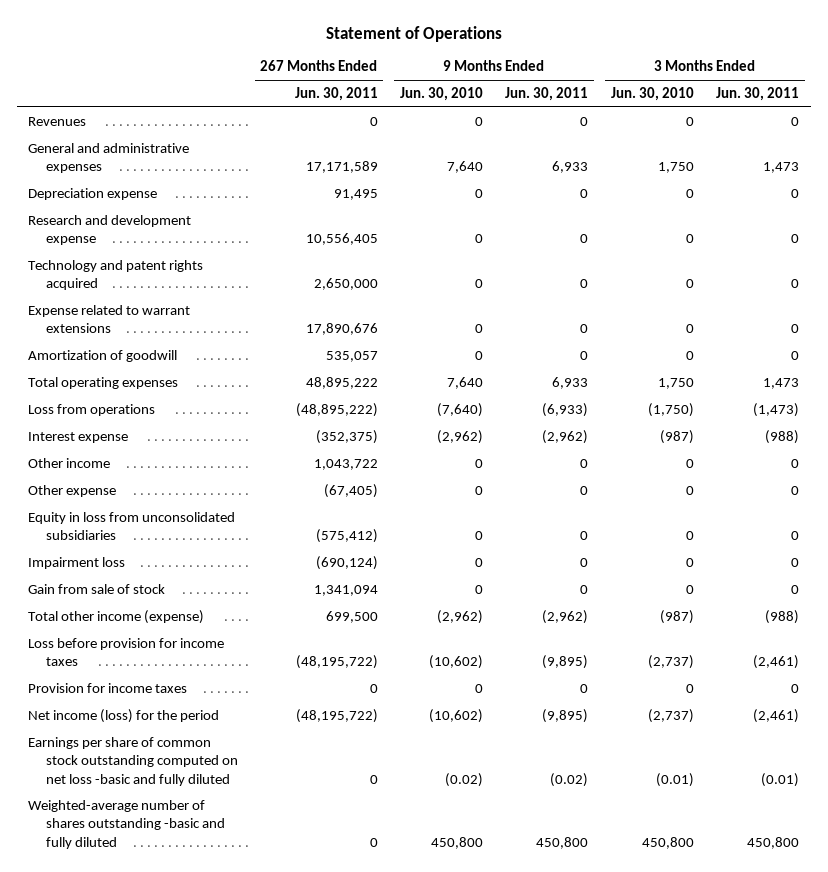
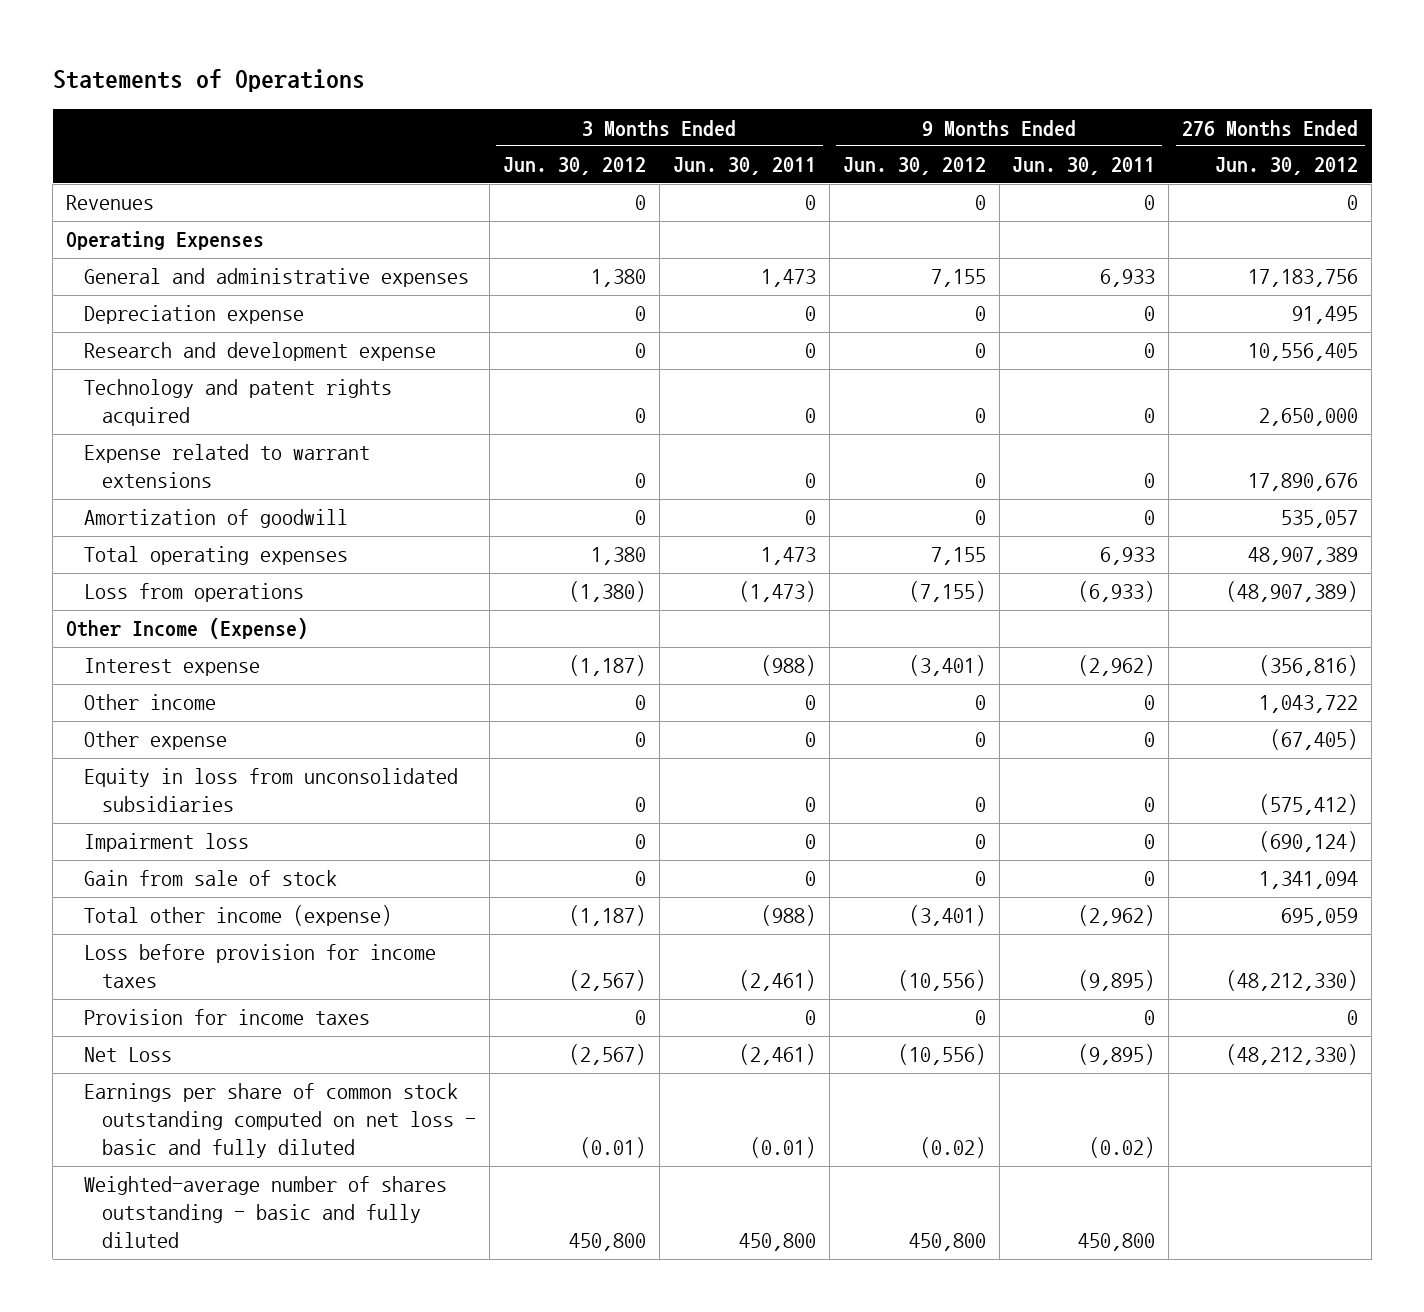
- Statement of Operations
+ Statements of Operations
- | 267 Months Ended Jun. 30, 2011 | 9 Months Ended Jun. 30, 2010 | 9 Months Ended Jun. 30, 2011 | 3 Months Ended Jun. 30, 2010 | 3 Months Ended Jun. 30, 2011
+ | 3 Months Ended Jun. 30, 2012 | 3 Months Ended Jun. 30, 2011 | 9 Months Ended Jun. 30, 2012 | 9 Months Ended Jun. 30, 2011 | 276 Months Ended Jun. 30, 2012
+ Operating Expenses
+ Other Income (Expense)
- Net income (loss) for the period | (48,195,722) | (10,602) | (9,895) | (2,737) | (2,461)
- Earnings per share of common stock outstanding computed on net loss -basic and fully diluted | 0 | (0.02) | (0.02) | (0.01) | (0.01)
- Weighted-average number of shares outstanding -basic and fully diluted | 0 | 450,800 | 450,800 | 450,800 | 450,800
+ Net Loss | (2,567) | (2,461) | (10,556) | (9,895) | (48,212,330)
+ Earnings per share of common stock outstanding computed on net loss - basic and fully diluted | (0.01) | (0.01) | (0.02) | (0.02) |
+ Weighted-average number of shares outstanding - basic and fully diluted | 450,800 | 450,800 | 450,800 | 450,800 |

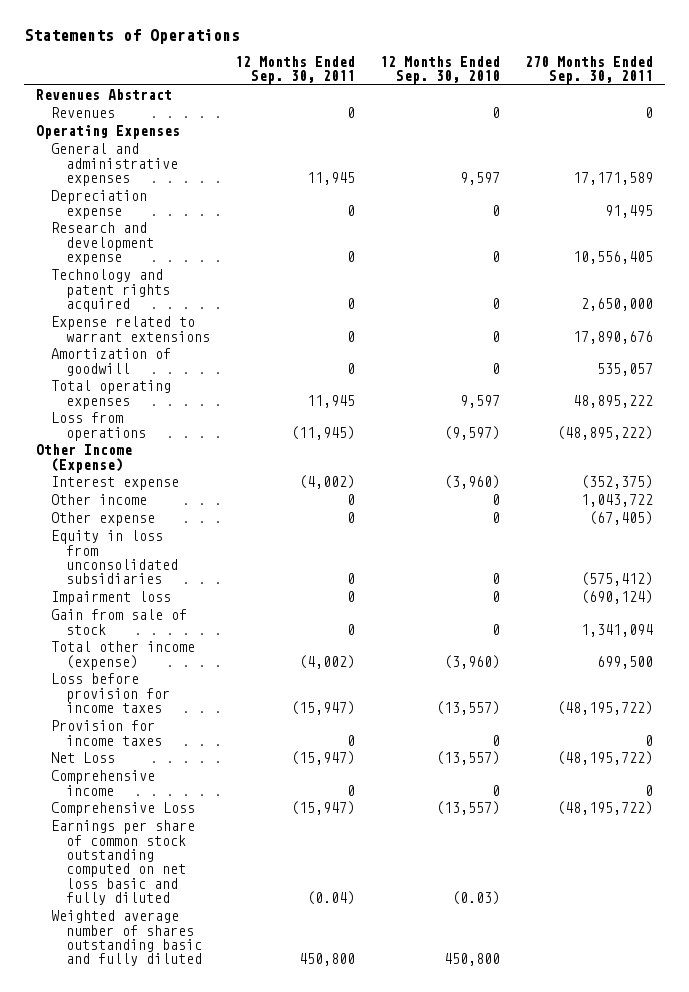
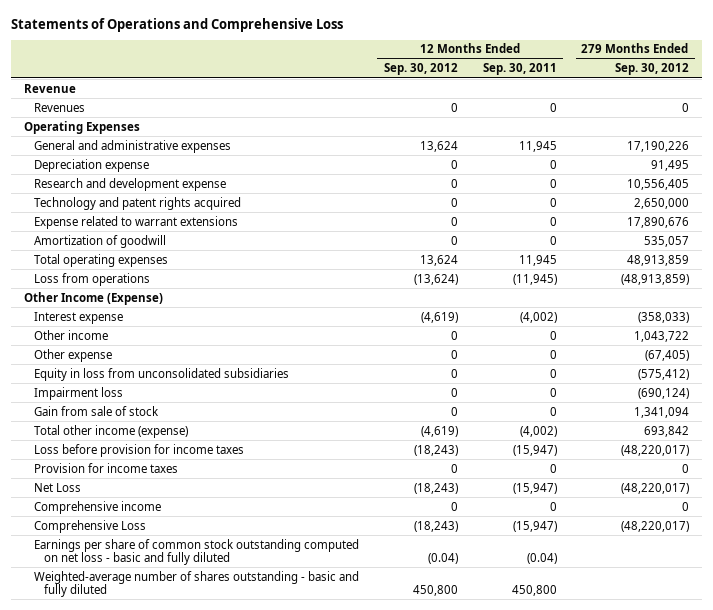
- Statements of Operations
+ Statements of Operations and Comprehensive Loss
- | 12 Months Ended Sep. 30, 2011 | 12 Months Ended Sep. 30, 2010 | 270 Months Ended Sep. 30, 2011
+ | 12 Months Ended Sep. 30, 2012 | 12 Months Ended Sep. 30, 2011 | 279 Months Ended Sep. 30, 2012
- Revenues Abstract
+ Revenue
- Earnings per share of common stock outstanding computed on net loss basic and fully diluted | (0.04) | (0.03) |
- Weighted average number of shares outstanding basic and fully diluted | 450,800 | 450,800 |
+ Earnings per share of common stock outstanding computed on net loss - basic and fully diluted | (0.04) | (0.04) |
+ Weighted-average number of shares outstanding - basic and fully diluted | 450,800 | 450,800 |

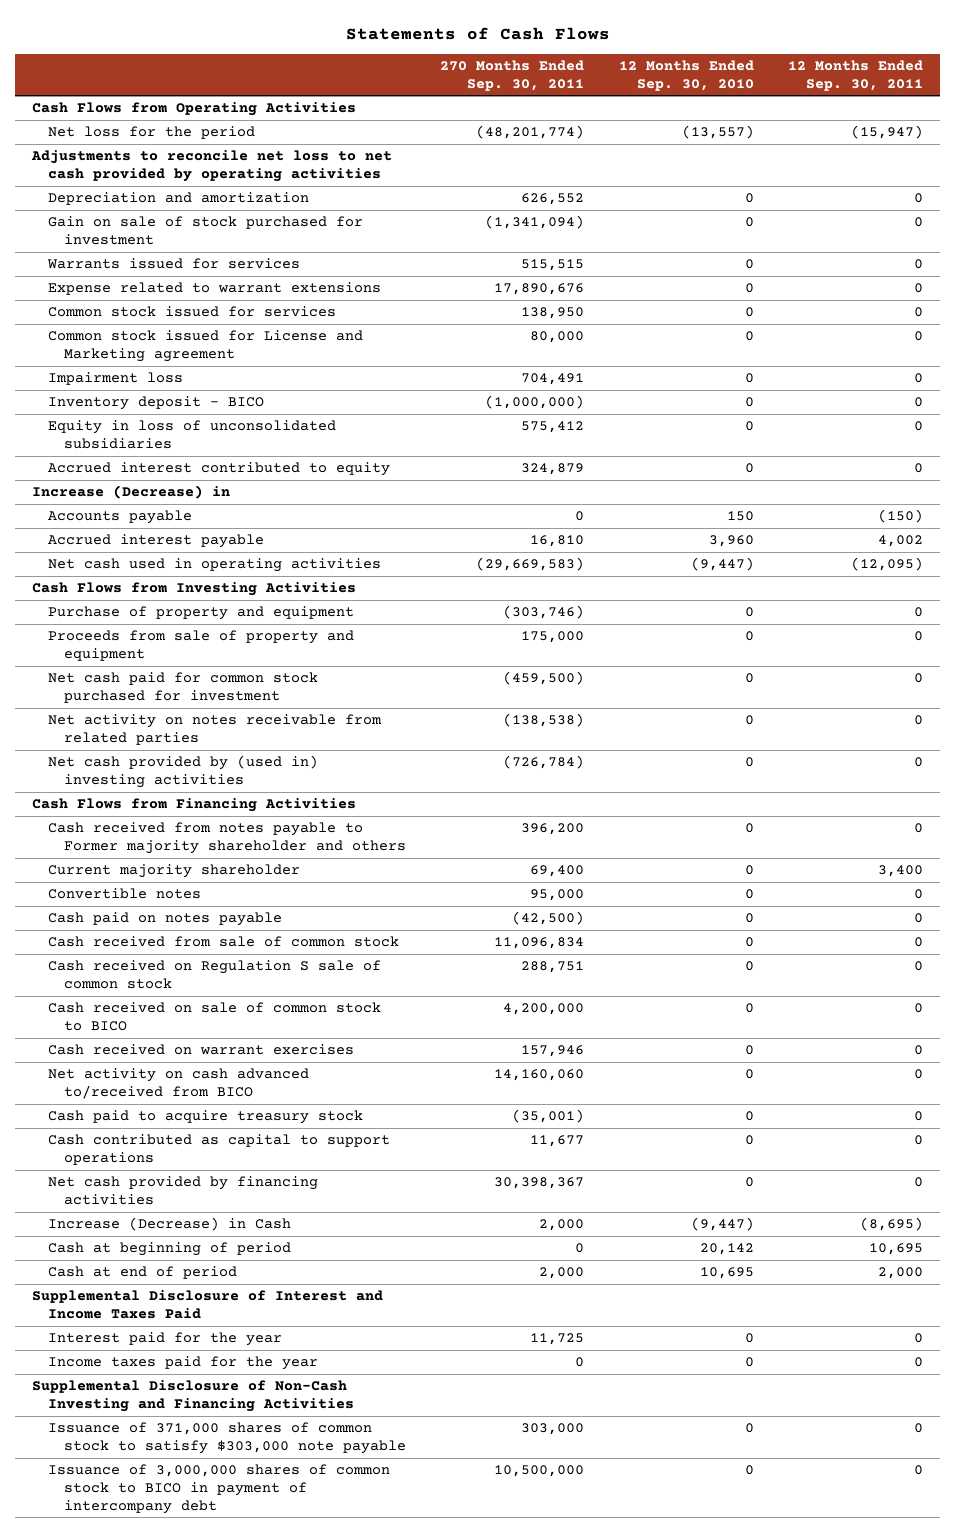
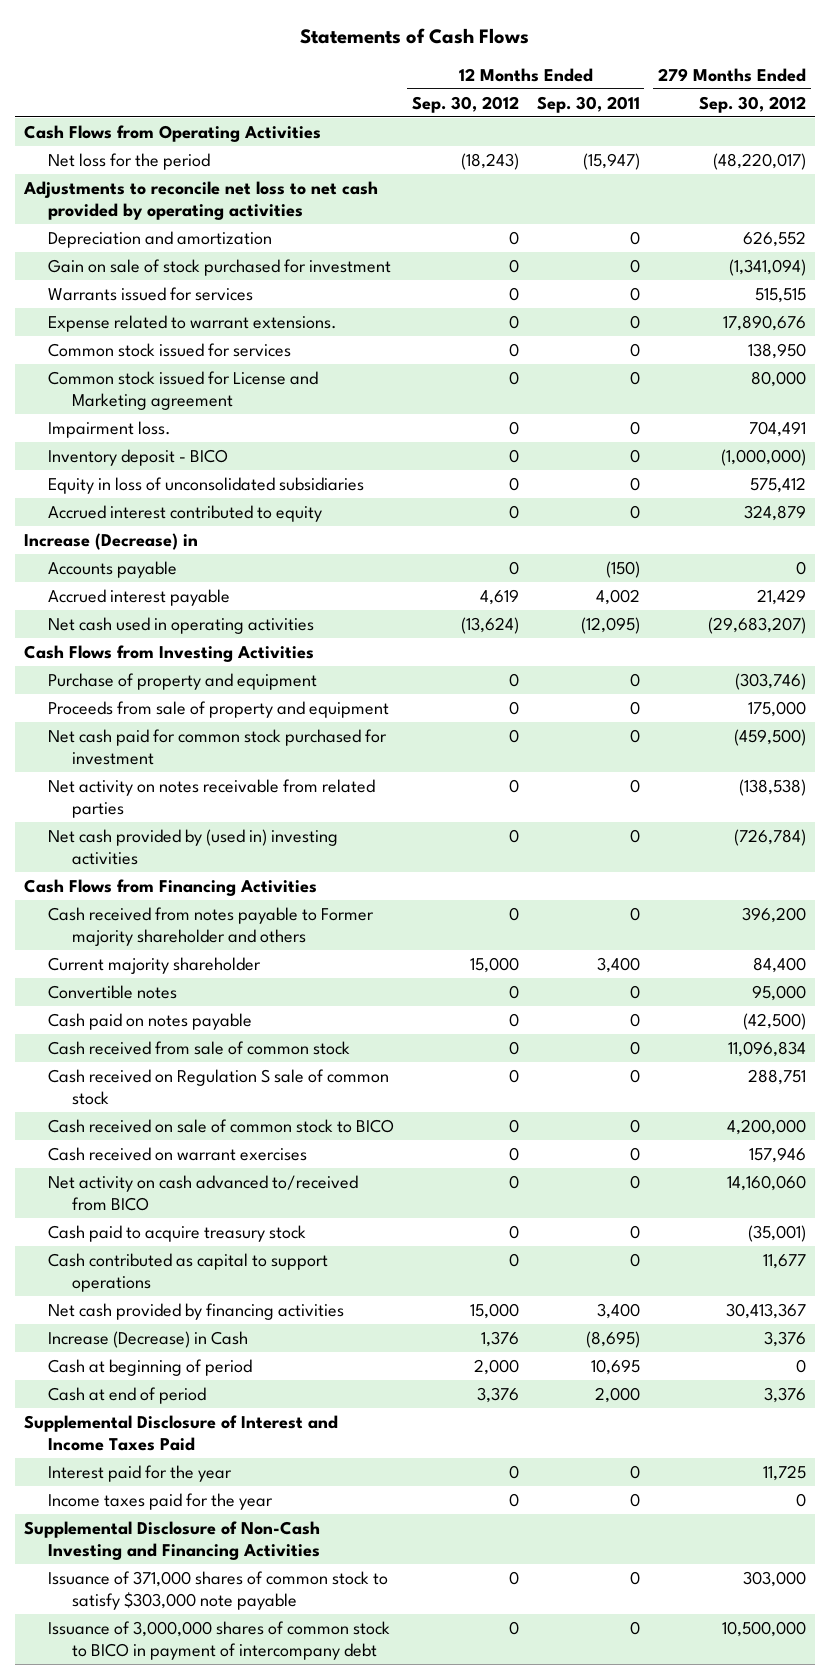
- | 270 Months Ended Sep. 30, 2011 | 12 Months Ended Sep. 30, 2010 | 12 Months Ended Sep. 30, 2011
+ | 12 Months Ended Sep. 30, 2012 | 12 Months Ended Sep. 30, 2011 | 279 Months Ended Sep. 30, 2012
- Expense related to warrant extensions | 17,890,676 | 0 | 0
+ Expense related to warrant extensions. | 0 | 0 | 17,890,676
- Impairment loss | 704,491 | 0 | 0
+ Impairment loss. | 0 | 0 | 704,491
- Net cash provided by financing activities | 30,398,367 | 0 | 0
+ Net cash provided by financing activities | 15,000 | 3,400 | 30,413,367

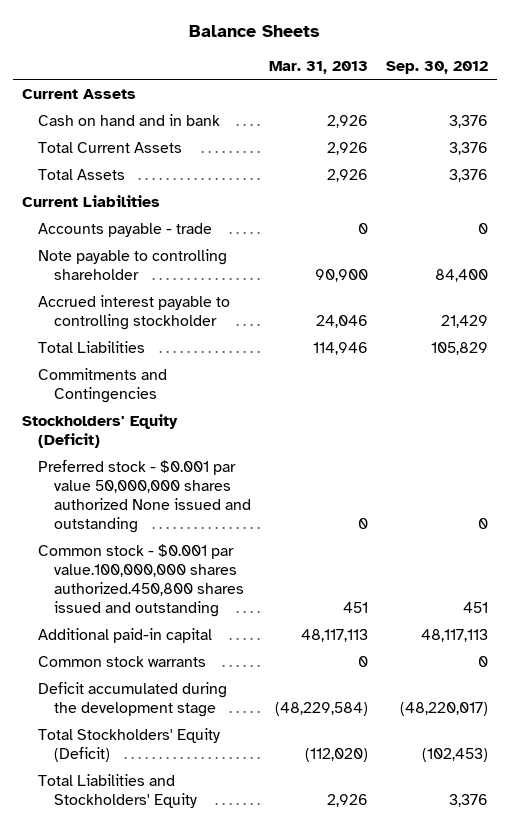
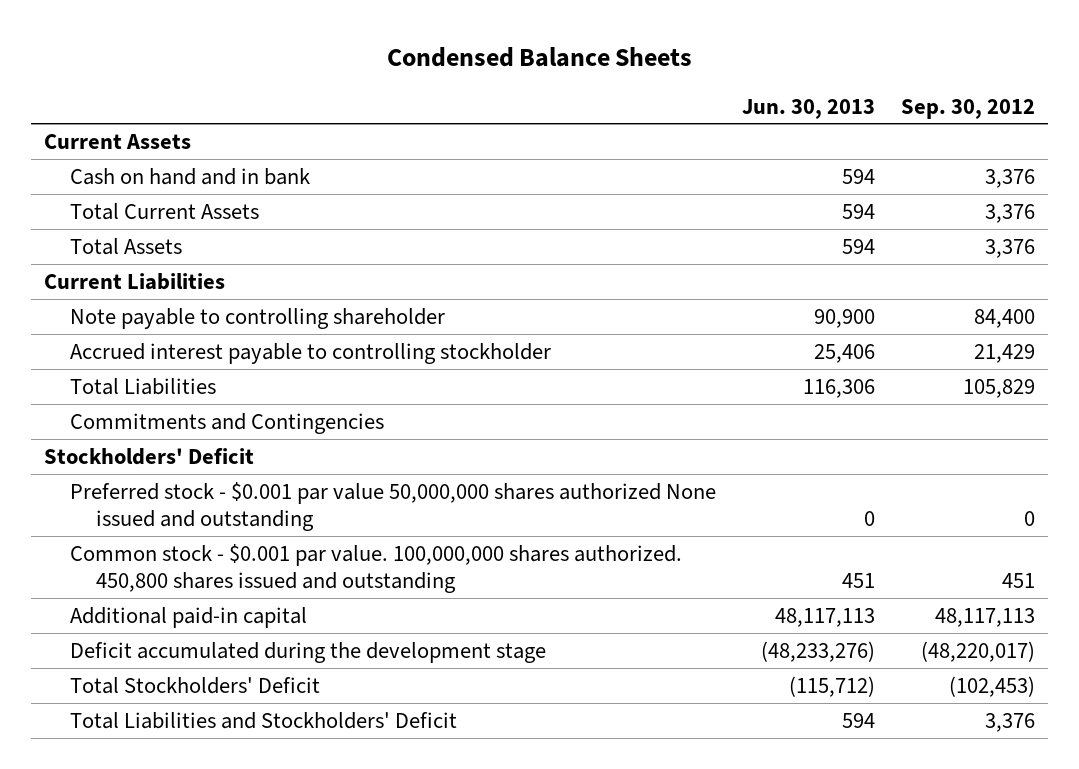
- Balance Sheets
+ Condensed Balance Sheets
- | Mar. 31, 2013 | Sep. 30, 2012
+ | Jun. 30, 2013 | Sep. 30, 2012
- Accounts payable - trade | 0 | 0
- Stockholders' Equity (Deficit)
+ Stockholders' Deficit
- Common stock - $0.001 par value.100,000,000 shares authorized.450,800 shares issued and outstanding | 451 | 451
+ Common stock - $0.001 par value. 100,000,000 shares authorized. 450,800 shares issued and outstanding | 451 | 451
- Common stock warrants | 0 | 0
- Total Stockholders' Equity (Deficit) | (112,020) | (102,453)
- Total Liabilities and Stockholders' Equity | 2,926 | 3,376
+ Total Stockholders' Deficit | (115,712) | (102,453)
+ Total Liabilities and Stockholders' Deficit | 594 | 3,376

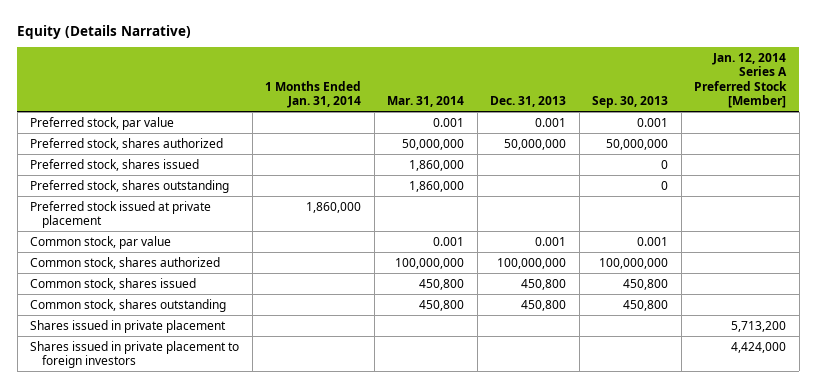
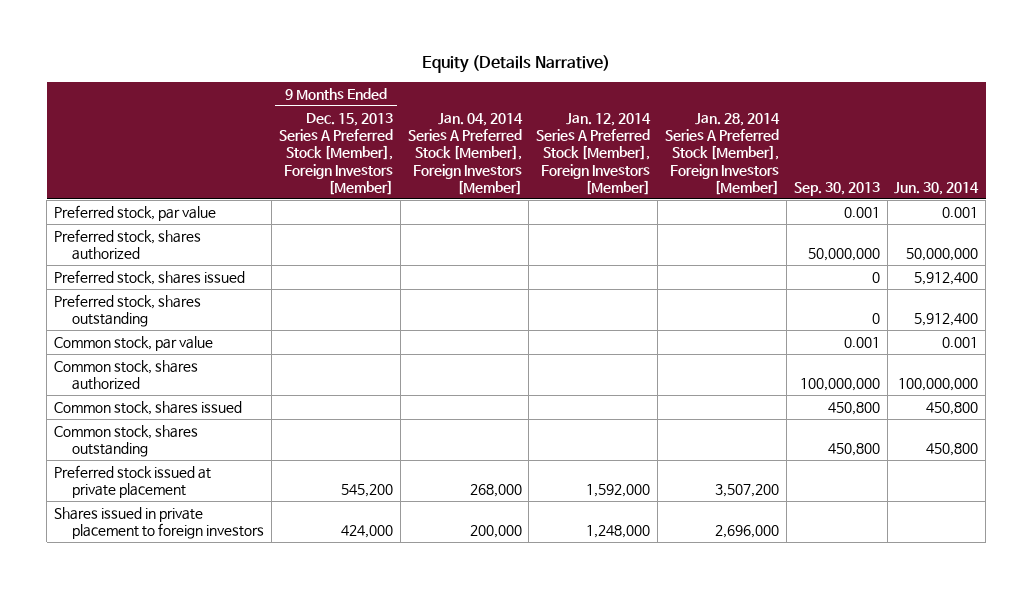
- | 1 Months Ended Jan. 31, 2014 | Mar. 31, 2014 | Dec. 31, 2013 | Sep. 30, 2013 | Jan. 12, 2014 Series A Preferred Stock [Member]
+ | 9 Months Ended Dec. 15, 2013 Series A Preferred Stock [Member], Foreign Investors [Member] | Jan. 04, 2014 Series A Preferred Stock [Member], Foreign Investors [Member] | Jan. 12, 2014 Series A Preferred Stock [Member], Foreign Investors [Member] | Jan. 28, 2014 Series A Preferred Stock [Member], Foreign Investors [Member] | Sep. 30, 2013 | Jun. 30, 2014
- Shares issued in private placement | | | | | 5,713,200
moved down: Preferred stock issued at private placement | 545,200 | 268,000 | 1,592,000 | 3,507,200 | |

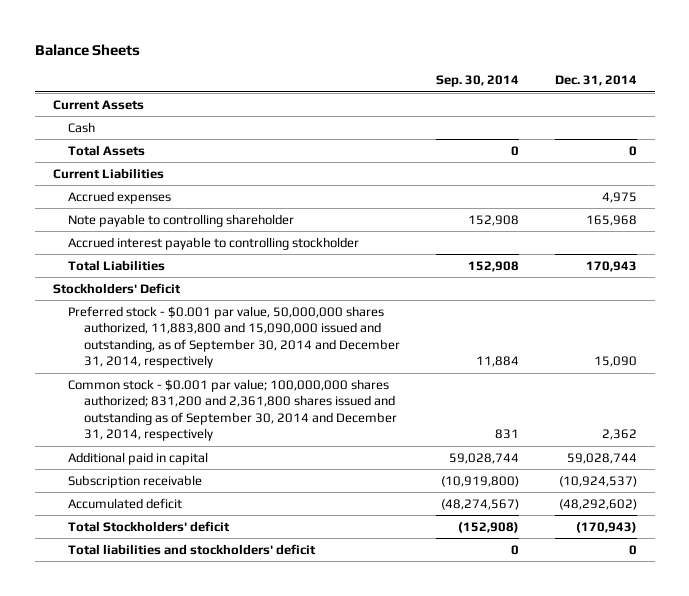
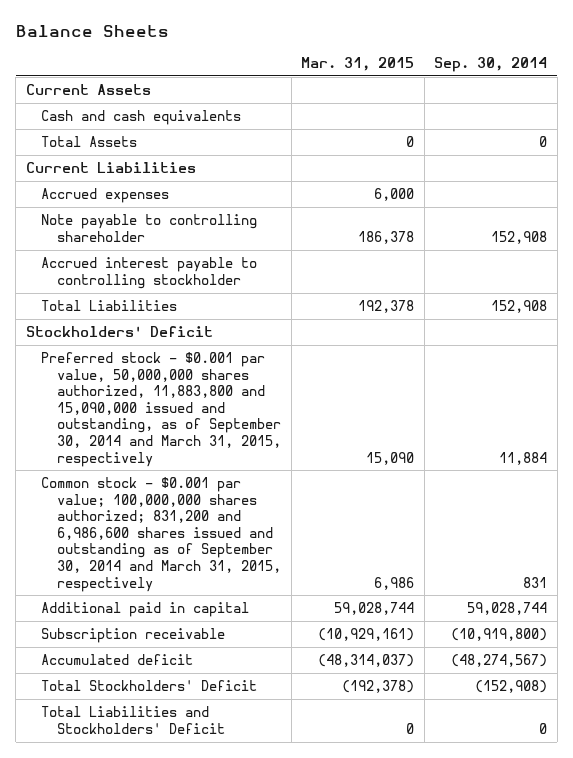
- | Sep. 30, 2014 | Dec. 31, 2014
+ | Mar. 31, 2015 | Sep. 30, 2014
- Cash
+ Cash and cash equivalents
- Preferred stock - $0.001 par value, 50,000,000 shares authorized, 11,883,800 and 15,090,000 issued and outstanding, as of September 30, 2014 and December 31, 2014, respectively | 11,884 | 15,090
- Common stock - $0.001 par value; 100,000,000 shares authorized; 831,200 and 2,361,800 shares issued and outstanding as of September 30, 2014 and December 31, 2014, respectively | 831 | 2,362
+ Preferred stock - $0.001 par value, 50,000,000 shares authorized, 11,883,800 and 15,090,000 issued and outstanding, as of September 30, 2014 and March 31, 2015, respectively | 15,090 | 11,884
+ Common stock - $0.001 par value; 100,000,000 shares authorized; 831,200 and 6,986,600 shares issued and outstanding as of September 30, 2014 and March 31, 2015, respectively | 6,986 | 831
- Total Stockholders' deficit | (152,908) | (170,943)
- Total liabilities and stockholders' deficit | 0 | 0
+ Total Stockholders' Deficit | (192,378) | (152,908)
+ Total Liabilities and Stockholders' Deficit | 0 | 0

